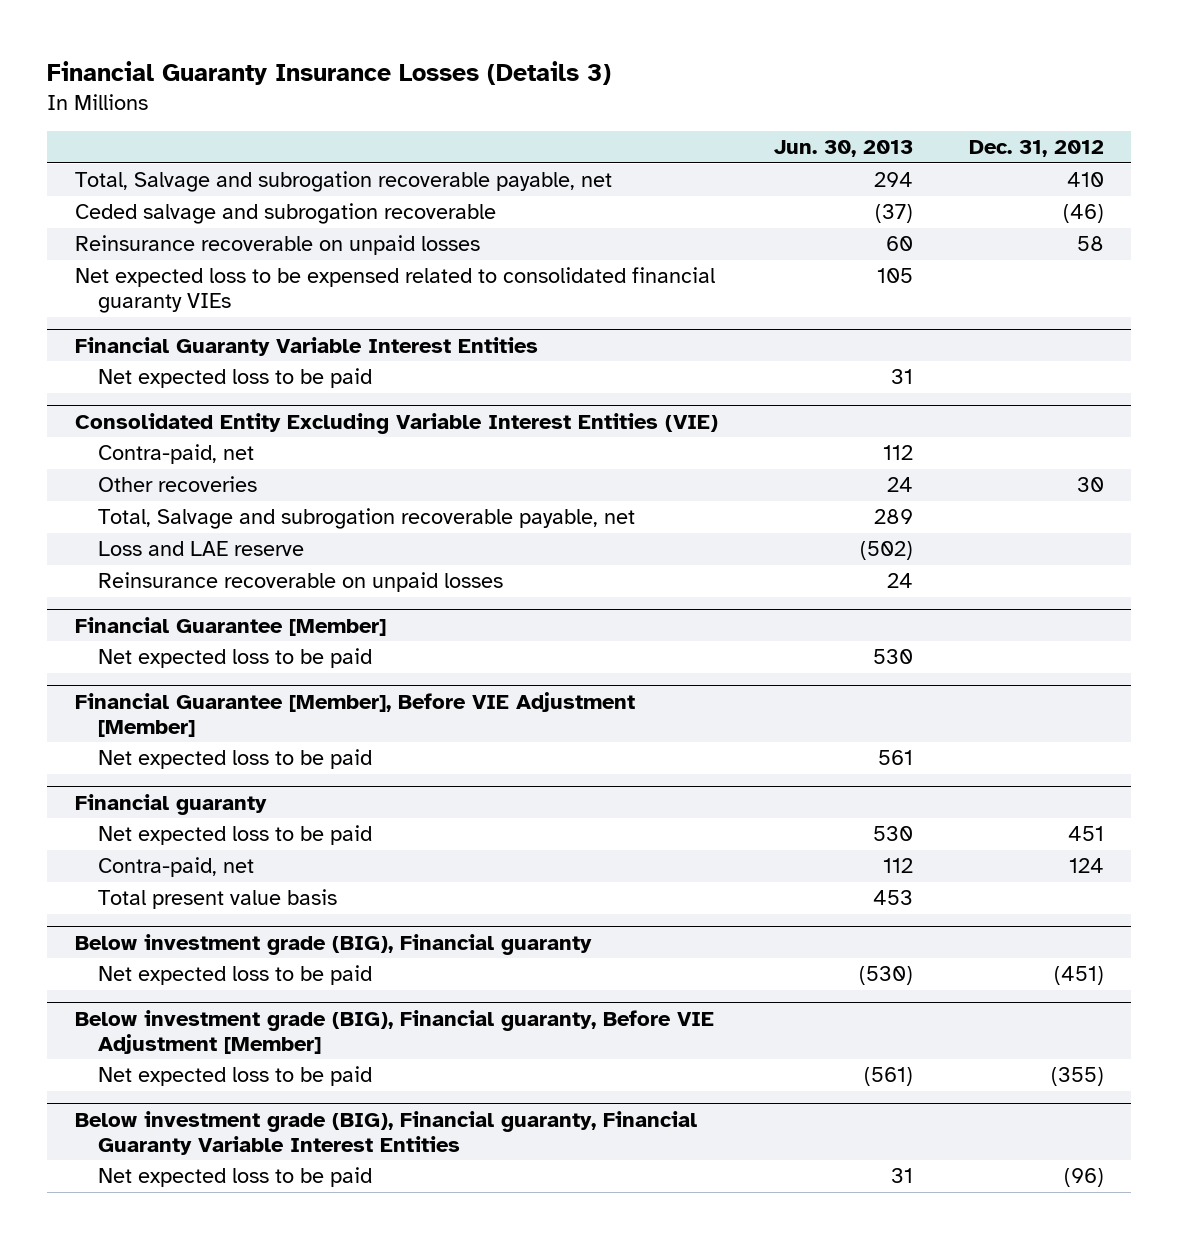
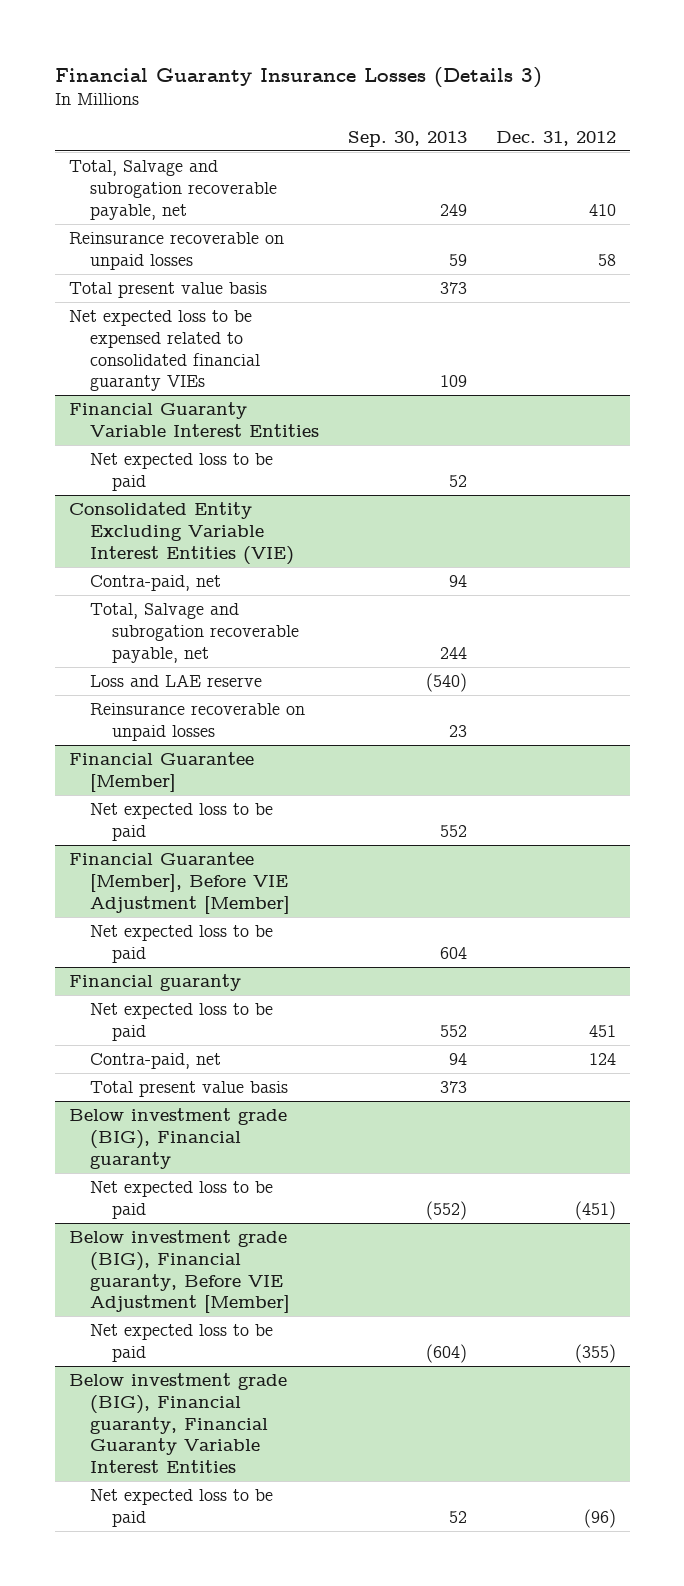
- | Jun. 30, 2013 | Dec. 31, 2012
+ | Sep. 30, 2013 | Dec. 31, 2012
- Ceded salvage and subrogation recoverable | (37) | (46)
+ Total present value basis | 373 |
@ Consolidated Entity Excluding Variable Interest Entities (VIE)
- Other recoveries | 24 | 30

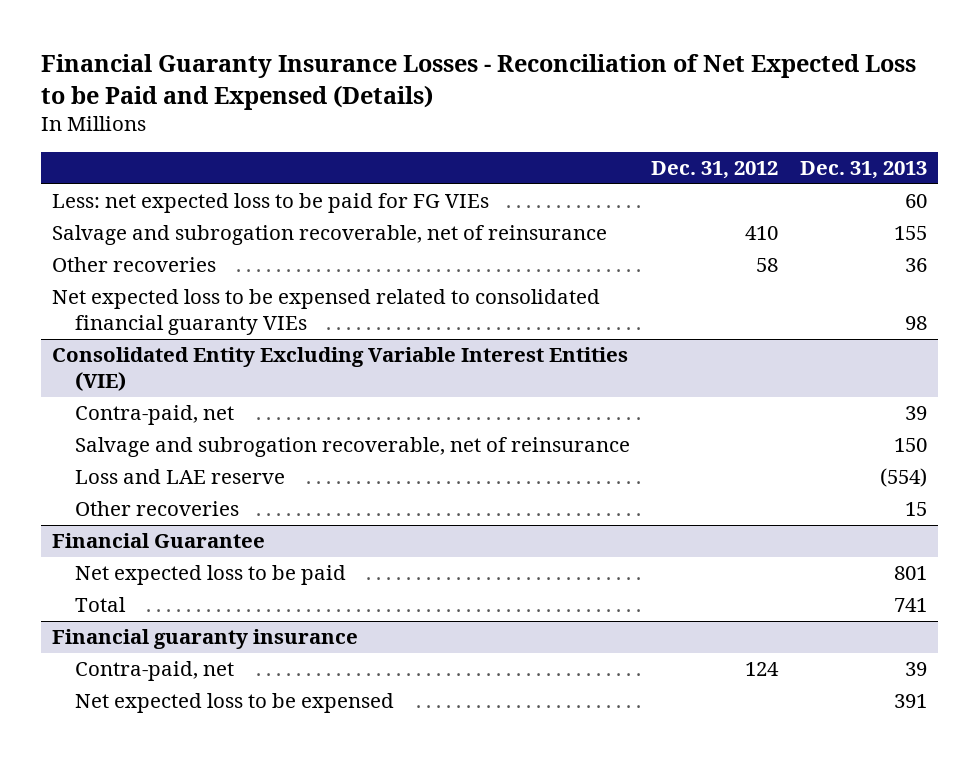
- Financial Guaranty Insurance Losses (Details 3)
+ Financial Guaranty Insurance Losses - Reconciliation of Net Expected Loss to be Paid and Expensed (Details)
- | Sep. 30, 2013 | Dec. 31, 2012
+ | Dec. 31, 2012 | Dec. 31, 2013
- Total, Salvage and subrogation recoverable payable, net | 249 | 410
- Reinsurance recoverable on unpaid losses | 59 | 58
- Total present value basis | 373 |
+ Less: net expected loss to be paid for FG VIEs | | 60
+ Salvage and subrogation recoverable, net of reinsurance | 410 | 155
+ Other recoveries | 58 | 36
- Financial Guaranty Variable Interest Entities
- Net expected loss to be paid | 52 |
@ Consolidated Entity Excluding Variable Interest Entities (VIE)
- Total, Salvage and subrogation recoverable payable, net | 244 |
+ Salvage and subrogation recoverable, net of reinsurance | | 150
- Reinsurance recoverable on unpaid losses | 23 |
- Financial Guarantee [Member]
@ Consolidated Entity Excluding Variable Interest Entities (VIE)
+ Other recoveries | | 15
+ Financial Guarantee
- Financial Guarantee [Member], Before VIE Adjustment [Member]
- Net expected loss to be paid | 604 |
- Financial guaranty
- Net expected loss to be paid | 552 | 451
+ Total | | 741
+ Financial guaranty insurance
- Total present value basis | 373 |
- Below investment grade (BIG), Financial guaranty
- Net expected loss to be paid | (552) | (451)
- Below investment grade (BIG), Financial guaranty, Before VIE Adjustment [Member]
- Net expected loss to be paid | (604) | (355)
- Below investment grade (BIG), Financial guaranty, Financial Guaranty Variable Interest Entities
- Net expected loss to be paid | 52 | (96)
+ Net expected loss to be expensed | | 391

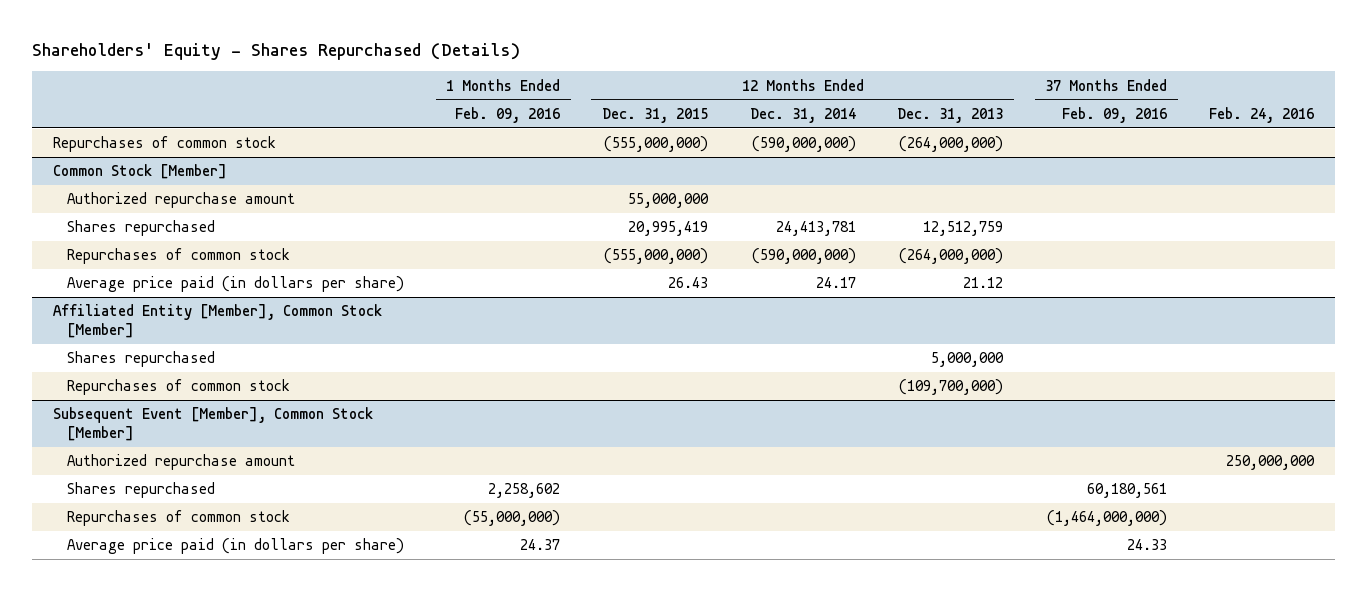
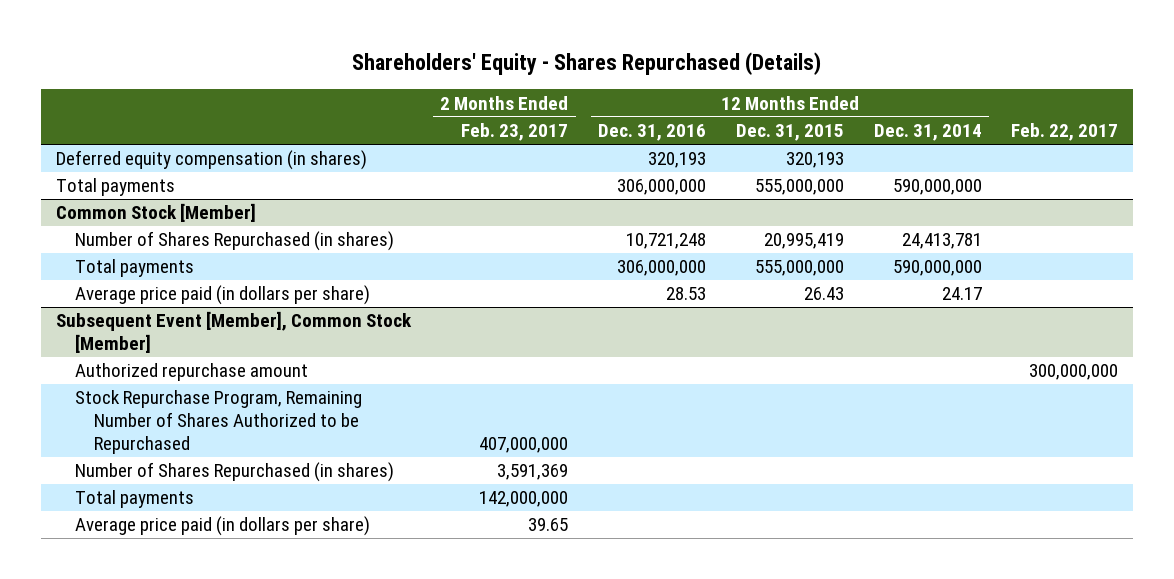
- | 1 Months Ended Feb. 09, 2016 | 12 Months Ended Dec. 31, 2015 | 12 Months Ended Dec. 31, 2014 | 12 Months Ended Dec. 31, 2013 | 37 Months Ended Feb. 09, 2016 | Feb. 24, 2016
+ | 2 Months Ended Feb. 23, 2017 | 12 Months Ended Dec. 31, 2016 | 12 Months Ended Dec. 31, 2015 | 12 Months Ended Dec. 31, 2014 | Feb. 22, 2017
- Repurchases of common stock | | (555,000,000) | (590,000,000) | (264,000,000) | |
+ Deferred equity compensation (in shares) | | 320,193 | 320,193 | |
+ Total payments | | 306,000,000 | 555,000,000 | 590,000,000 |
@ Common Stock [Member]
- Authorized repurchase amount | | 55,000,000 | | | |
- Shares repurchased | | 20,995,419 | 24,413,781 | 12,512,759 | |
- Repurchases of common stock | | (555,000,000) | (590,000,000) | (264,000,000) | |
+ Number of Shares Repurchased (in shares) | | 10,721,248 | 20,995,419 | 24,413,781 |
+ Total payments | | 306,000,000 | 555,000,000 | 590,000,000 |
- Affiliated Entity [Member], Common Stock [Member]
- Shares repurchased | | | | 5,000,000 | |
- Repurchases of common stock | | | | (109,700,000) | |
@ Subsequent Event [Member], Common Stock [Member]
- Shares repurchased | 2,258,602 | | | | 60,180,561 |
- Repurchases of common stock | (55,000,000) | | | | (1,464,000,000) |
+ Stock Repurchase Program, Remaining Number of Shares Authorized to be Repurchased | 407,000,000 | | | |
+ Number of Shares Repurchased (in shares) | 3,591,369 | | | |
+ Total payments | 142,000,000 | | | |

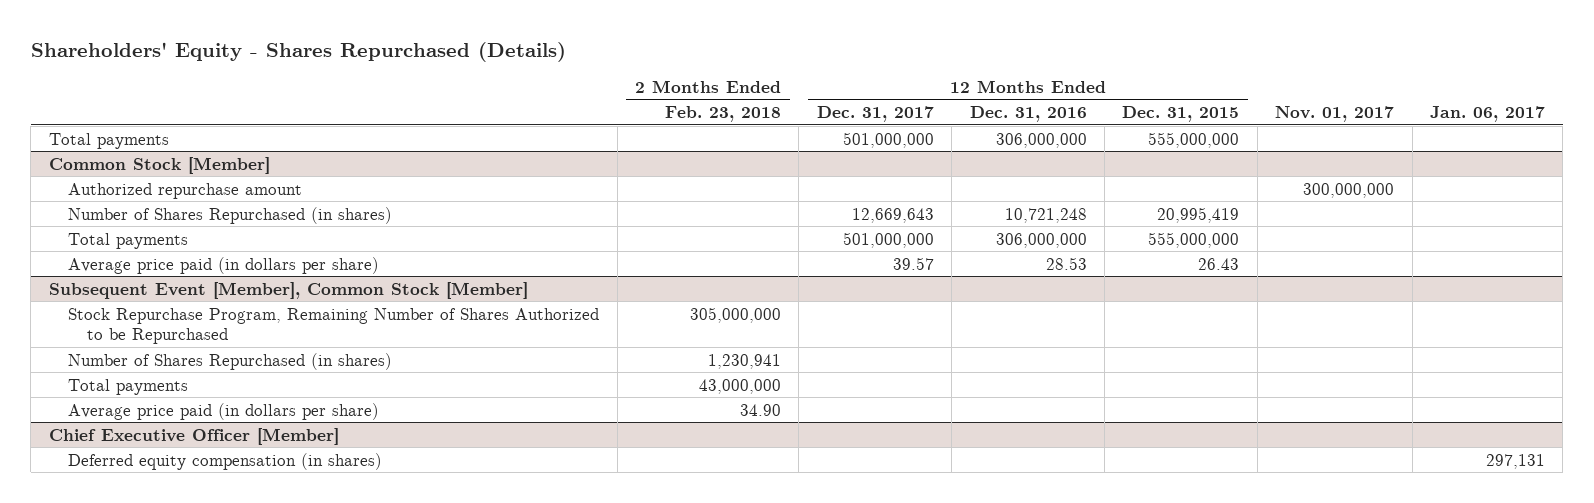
- | 2 Months Ended Feb. 23, 2017 | 12 Months Ended Dec. 31, 2016 | 12 Months Ended Dec. 31, 2015 | 12 Months Ended Dec. 31, 2014 | Feb. 22, 2017
+ | 2 Months Ended Feb. 23, 2018 | 12 Months Ended Dec. 31, 2017 | 12 Months Ended Dec. 31, 2016 | 12 Months Ended Dec. 31, 2015 | Nov. 01, 2017 | Jan. 06, 2017
- Deferred equity compensation (in shares) | | 320,193 | 320,193 | |
@ Common Stock [Member]
+ Authorized repurchase amount | | | | | 300,000,000 |
@ Subsequent Event [Member], Common Stock [Member]
- Authorized repurchase amount | | | | | 300,000,000
+ Chief Executive Officer [Member]
+ Deferred equity compensation (in shares) | | | | | | 297,131

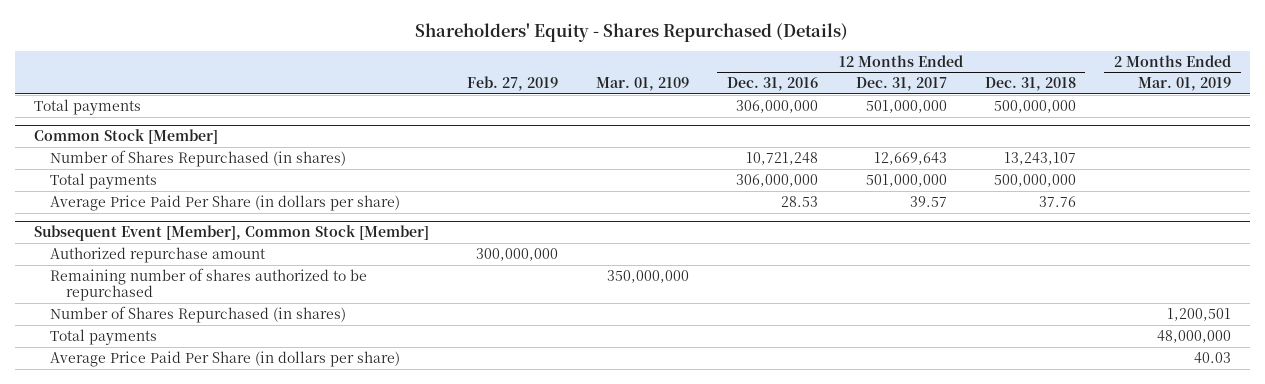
- | 2 Months Ended Feb. 23, 2018 | 12 Months Ended Dec. 31, 2017 | 12 Months Ended Dec. 31, 2016 | 12 Months Ended Dec. 31, 2015 | Nov. 01, 2017 | Jan. 06, 2017
+ | Feb. 27, 2019 | Mar. 01, 2109 | 12 Months Ended Dec. 31, 2016 | 12 Months Ended Dec. 31, 2017 | 12 Months Ended Dec. 31, 2018 | 2 Months Ended Mar. 01, 2019
@ Common Stock [Member]
- Authorized repurchase amount | | | | | 300,000,000 |
- Average price paid (in dollars per share) | | 39.57 | 28.53 | 26.43 | |
+ Average Price Paid Per Share (in dollars per share) | | | 28.53 | 39.57 | 37.76 |
@ Subsequent Event [Member], Common Stock [Member]
- Stock Repurchase Program, Remaining Number of Shares Authorized to be Repurchased | 305,000,000 | | | | |
+ Authorized repurchase amount | 300,000,000 | | | | |
+ Remaining number of shares authorized to be repurchased | | 350,000,000 | | | |
- Average price paid (in dollars per share) | 34.90 | | | | |
- Chief Executive Officer [Member]
- Deferred equity compensation (in shares) | | | | | | 297,131
@ Subsequent Event [Member], Common Stock [Member]
+ Average Price Paid Per Share (in dollars per share) | | | | | | 40.03

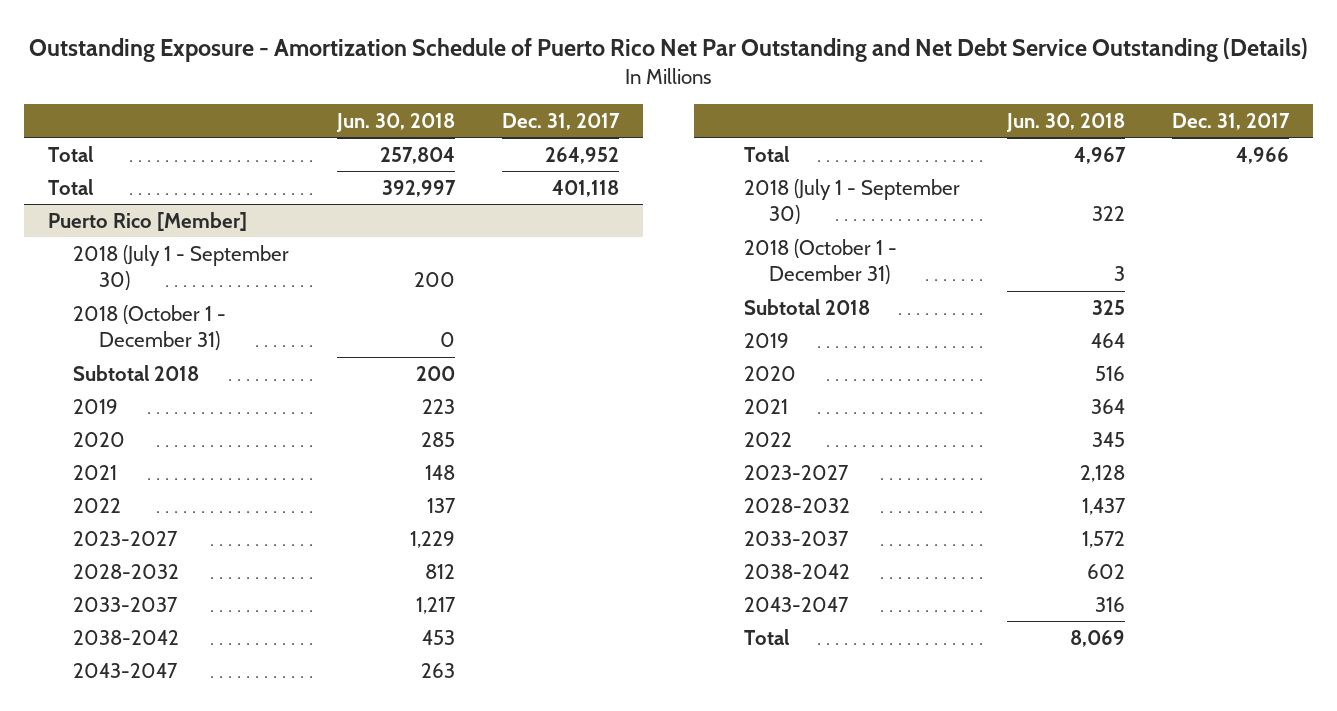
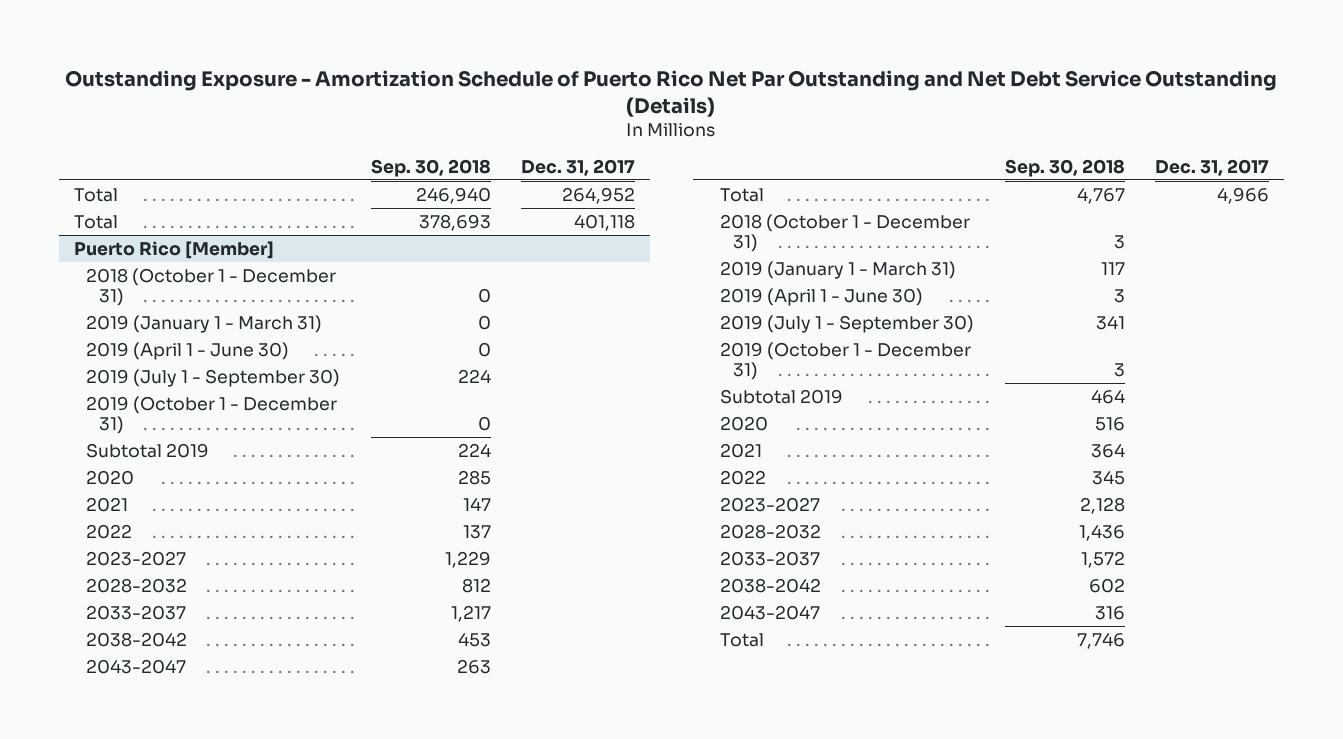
- | Jun. 30, 2018 | Dec. 31, 2017
+ | Sep. 30, 2018 | Dec. 31, 2017
@ Puerto Rico [Member]
- 2018 (July 1 - September 30) | 200 |
- Subtotal 2018 | 200 |
- 2019 | 223 |
+ 2019 (January 1 - March 31) | 0 |
+ 2019 (April 1 - June 30) | 0 |
+ 2019 (July 1 - September 30) | 224 |
+ 2019 (October 1 - December 31) | 0 |
+ Subtotal 2019 | 224 |
- 2018 (July 1 - September 30) | 322 |
- Subtotal 2018 | 325 |
- 2019 | 464 |
+ 2019 (January 1 - March 31) | 117 |
+ 2019 (April 1 - June 30) | 3 |
+ 2019 (July 1 - September 30) | 341 |
+ 2019 (October 1 - December 31) | 3 |
+ Subtotal 2019 | 464 |

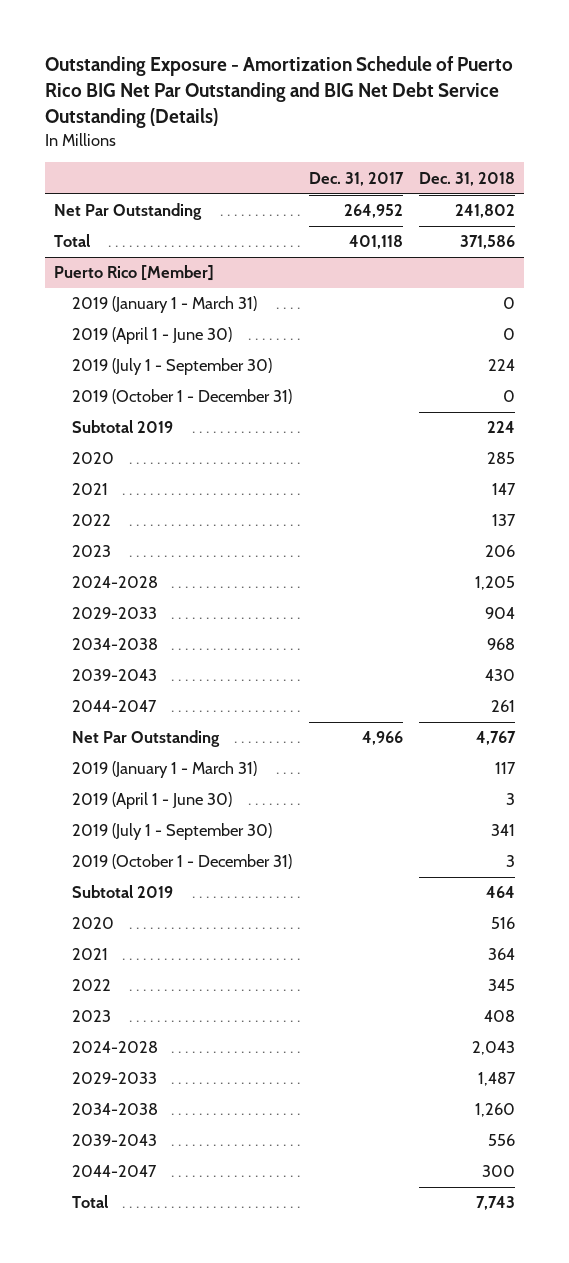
- Outstanding Exposure - Amortization Schedule of Puerto Rico Net Par Outstanding and Net Debt Service Outstanding (Details)
+ Outstanding Exposure - Amortization Schedule of Puerto Rico BIG Net Par Outstanding and BIG Net Debt Service Outstanding (Details)
- | Sep. 30, 2018 | Dec. 31, 2017
+ | Dec. 31, 2017 | Dec. 31, 2018
- Total | 246,940 | 264,952
+ Net Par Outstanding | 264,952 | 241,802
@ Puerto Rico [Member]
- 2018 (October 1 - December 31) | 0 |
- 2023-2027 | 1,229 |
- 2028-2032 | 812 |
- 2033-2037 | 1,217 |
- 2038-2042 | 453 |
- 2043-2047 | 263 |
- Total | 4,767 | 4,966
- 2018 (October 1 - December 31) | 3 |
+ 2023 | | 206
+ 2024-2028 | | 1,205
+ 2029-2033 | | 904
+ 2034-2038 | | 968
+ 2039-2043 | | 430
+ 2044-2047 | | 261
+ Net Par Outstanding | 4,966 | 4,767
- 2023-2027 | 2,128 |
- 2028-2032 | 1,436 |
- 2033-2037 | 1,572 |
- 2038-2042 | 602 |
- 2043-2047 | 316 |
+ 2023 | | 408
+ 2024-2028 | | 2,043
+ 2029-2033 | | 1,487
+ 2034-2038 | | 1,260
+ 2039-2043 | | 556
+ 2044-2047 | | 300

